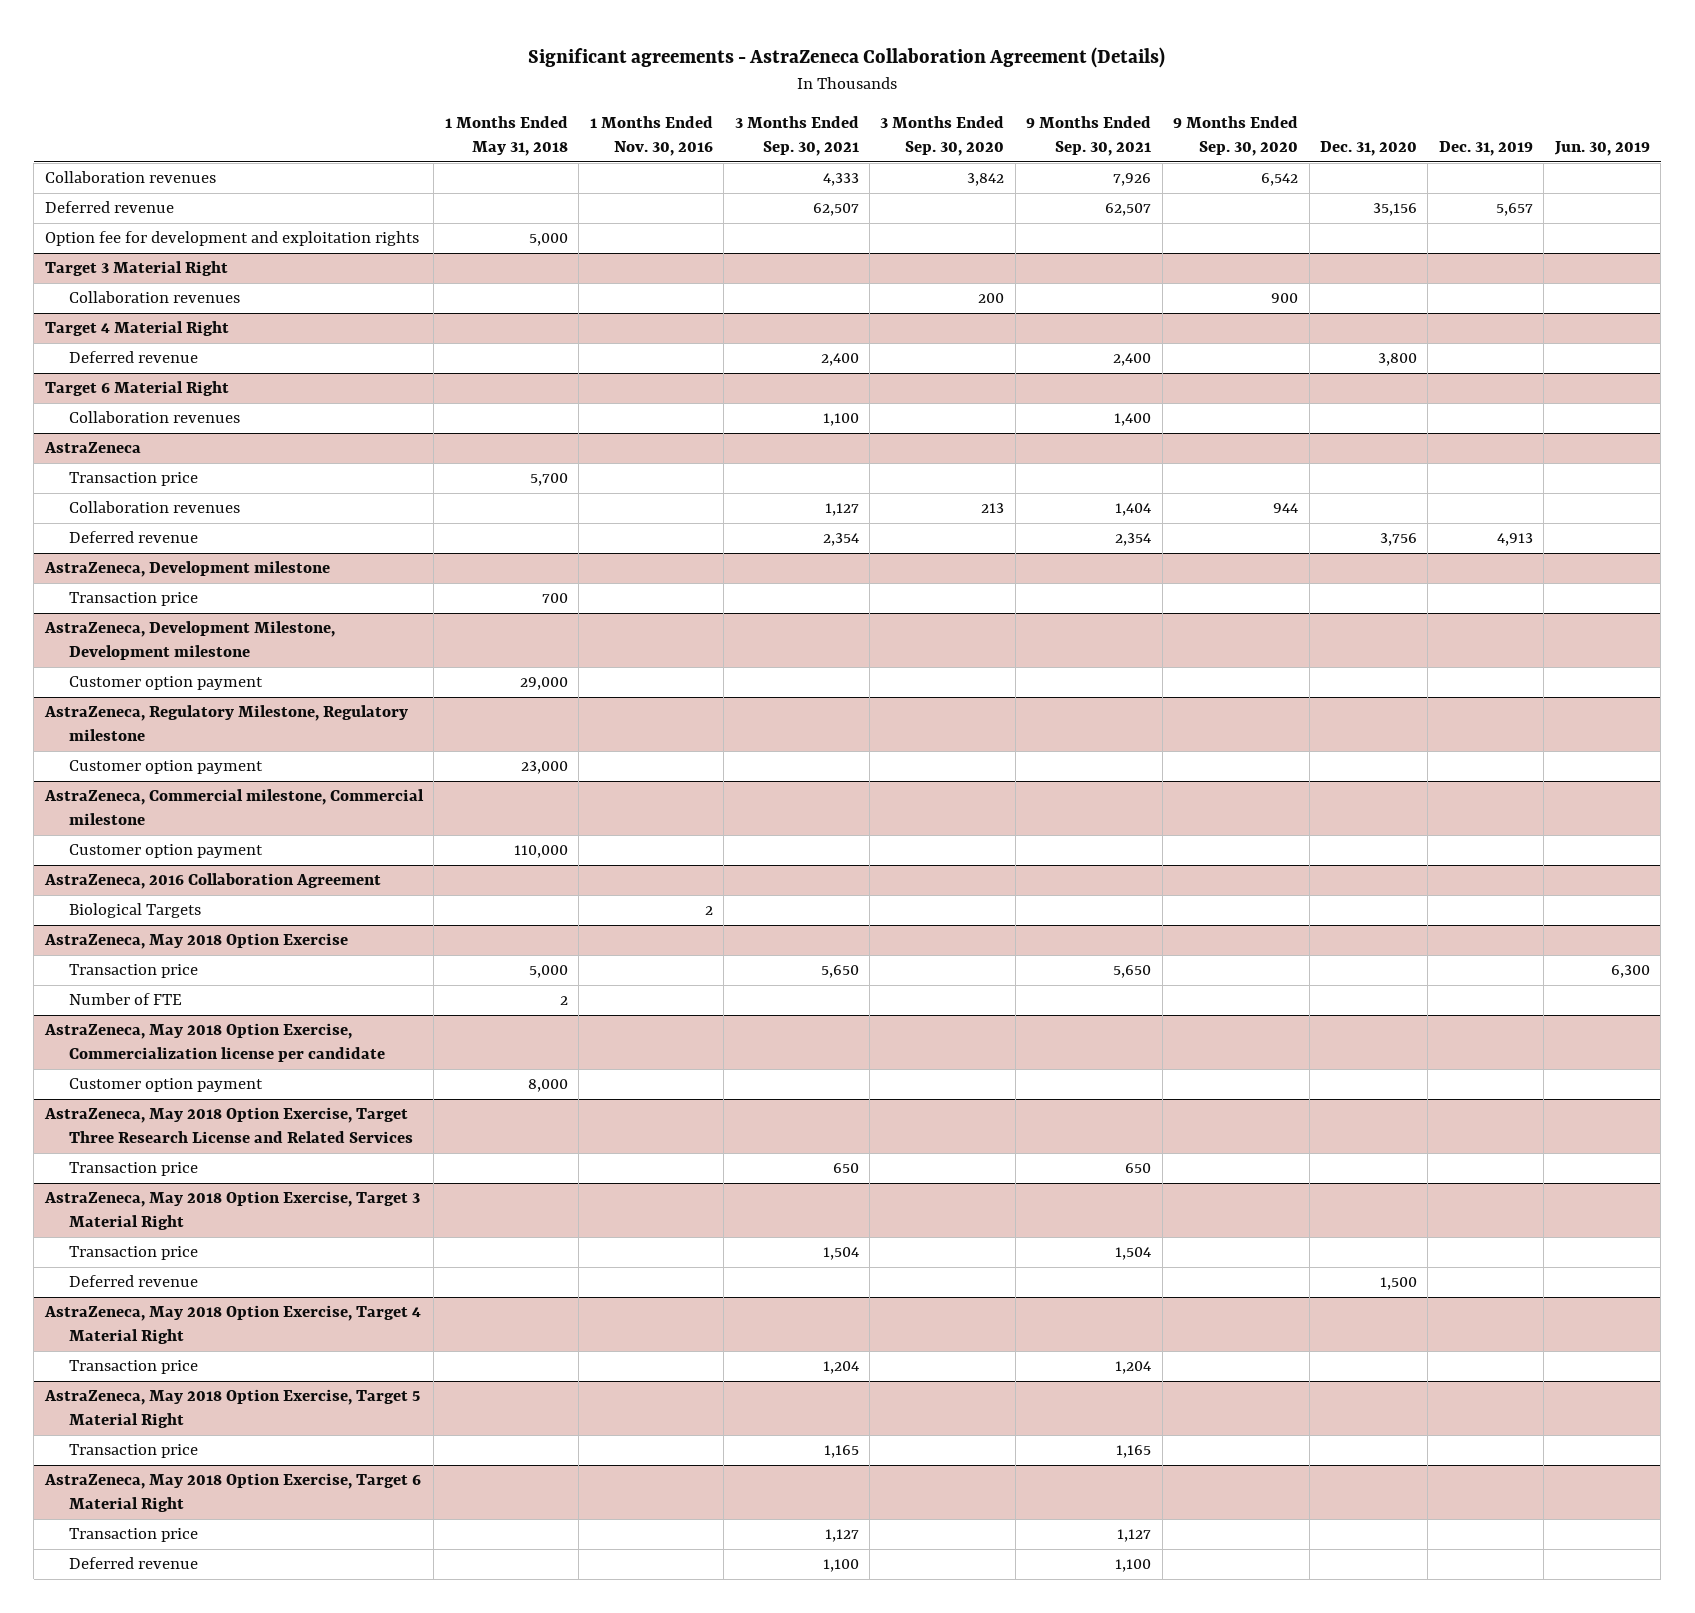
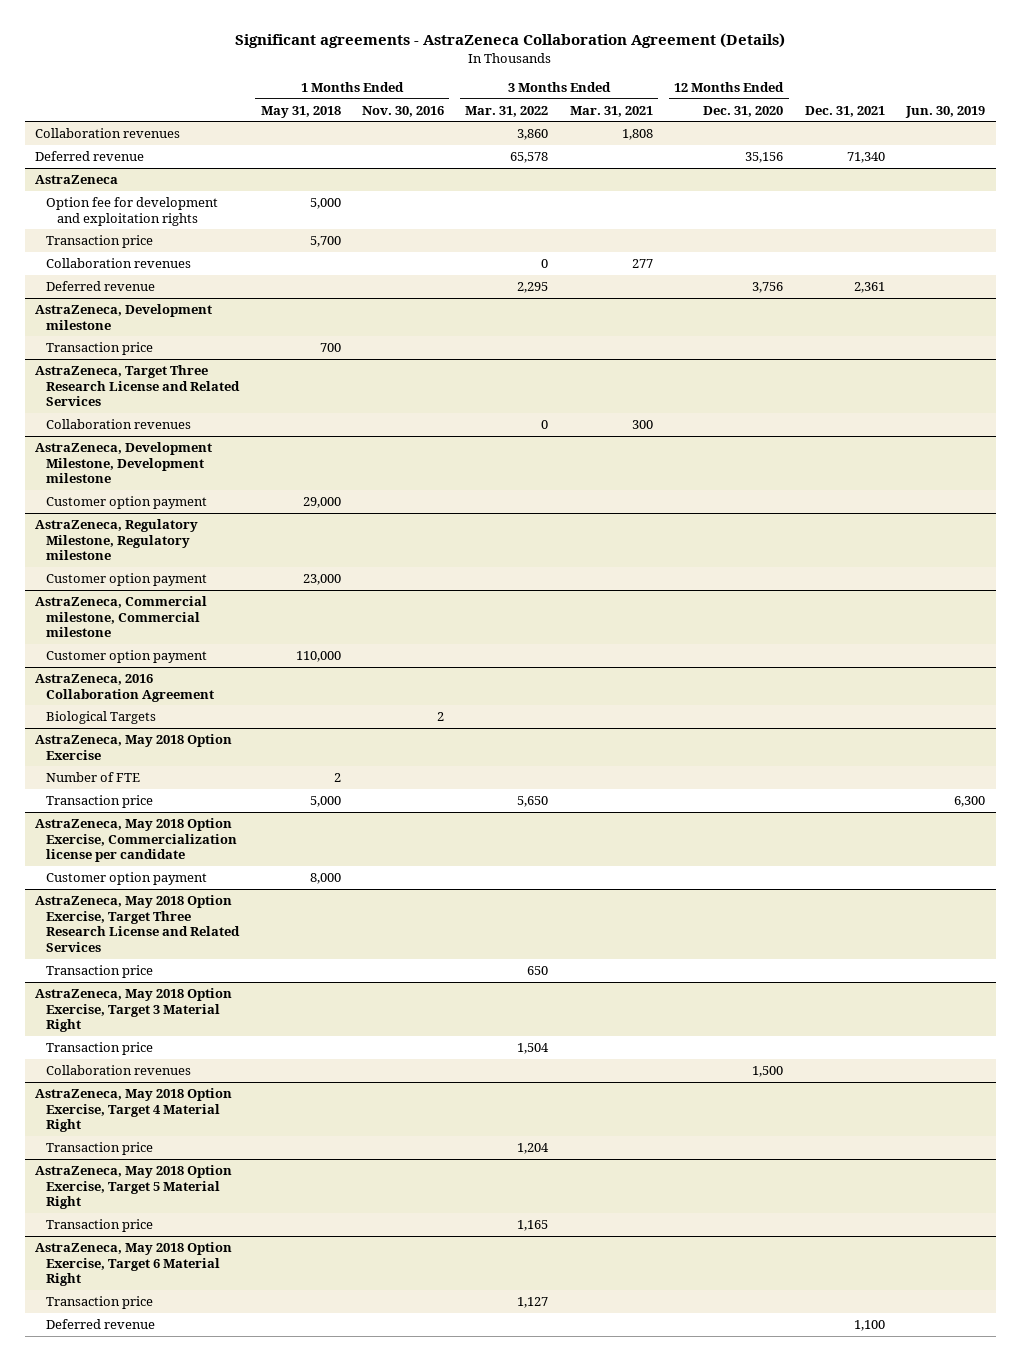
- | 1 Months Ended May 31, 2018 | 1 Months Ended Nov. 30, 2016 | 3 Months Ended Sep. 30, 2021 | 3 Months Ended Sep. 30, 2020 | 9 Months Ended Sep. 30, 2021 | 9 Months Ended Sep. 30, 2020 | Dec. 31, 2020 | Dec. 31, 2019 | Jun. 30, 2019
+ | 1 Months Ended May 31, 2018 | 1 Months Ended Nov. 30, 2016 | 3 Months Ended Mar. 31, 2022 | 3 Months Ended Mar. 31, 2021 | 12 Months Ended Dec. 31, 2020 | Dec. 31, 2021 | Jun. 30, 2019
- Option fee for development and exploitation rights | 5,000 | | | | | | | |
- Target 3 Material Right
- Collaboration revenues | | | | 200 | | 900 | | |
- Target 4 Material Right
- Deferred revenue | | | 2,400 | | 2,400 | | 3,800 | |
- Target 6 Material Right
- Collaboration revenues | | | 1,100 | | 1,400 | | | |
@ AstraZeneca
+ Option fee for development and exploitation rights | 5,000 | | | | | |
+ AstraZeneca, Target Three Research License and Related Services
+ Collaboration revenues | | | 0 | 300 | | |
@ AstraZeneca, May 2018 Option Exercise
moved down: Transaction price | 5,000 | | 5,650 | | | | 6,300
@ AstraZeneca, May 2018 Option Exercise, Target 3 Material Right
- Deferred revenue | | | | | | | 1,500 | |
+ Collaboration revenues | | | | | 1,500 | |

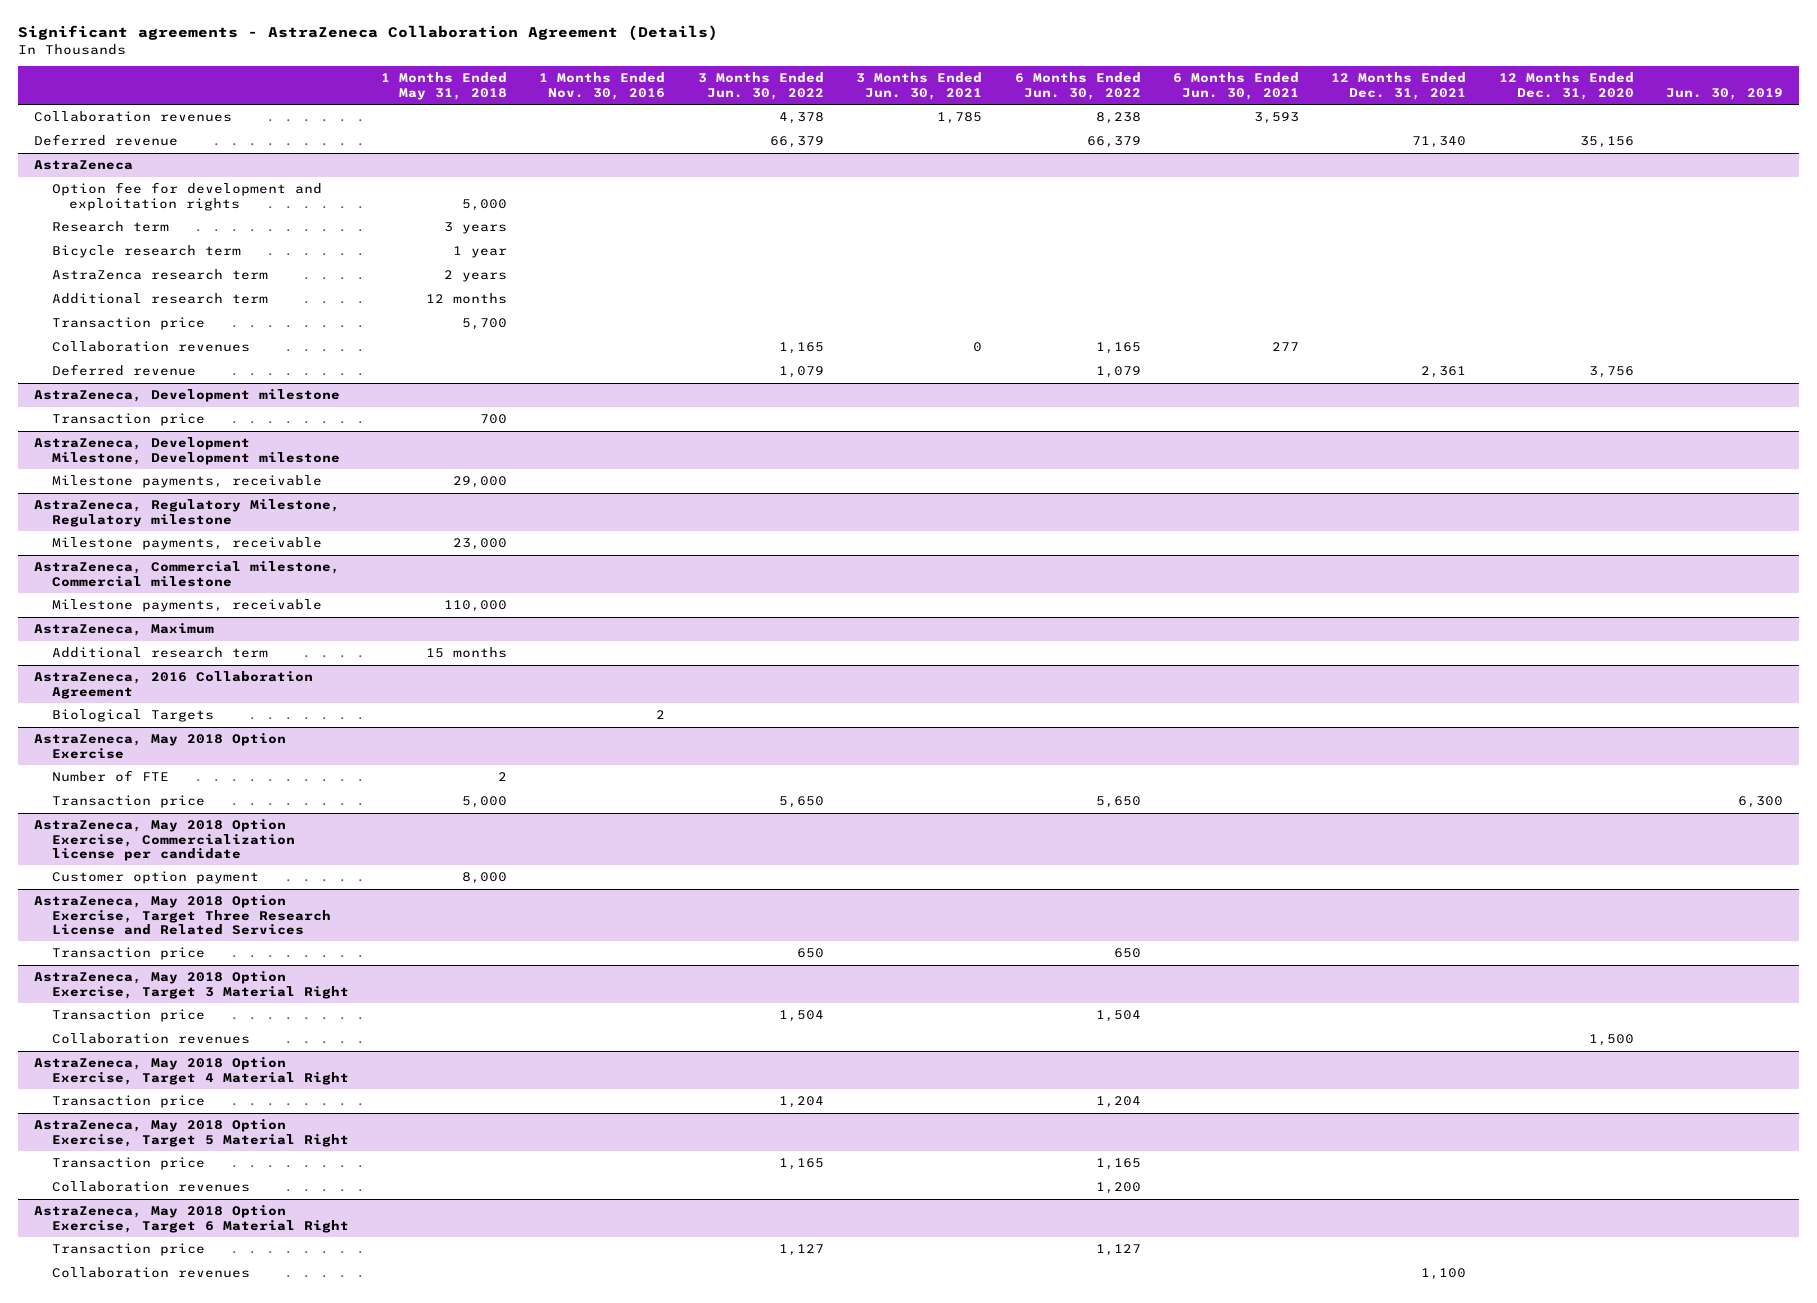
- | 1 Months Ended May 31, 2018 | 1 Months Ended Nov. 30, 2016 | 3 Months Ended Mar. 31, 2022 | 3 Months Ended Mar. 31, 2021 | 12 Months Ended Dec. 31, 2020 | Dec. 31, 2021 | Jun. 30, 2019
+ | 1 Months Ended May 31, 2018 | 1 Months Ended Nov. 30, 2016 | 3 Months Ended Jun. 30, 2022 | 3 Months Ended Jun. 30, 2021 | 6 Months Ended Jun. 30, 2022 | 6 Months Ended Jun. 30, 2021 | 12 Months Ended Dec. 31, 2021 | 12 Months Ended Dec. 31, 2020 | Jun. 30, 2019
@ AstraZeneca
+ Research term | 3 years | | | | | | | |
+ Bicycle research term | 1 year | | | | | | | |
+ AstraZenca research term | 2 years | | | | | | | |
+ Additional research term | 12 months | | | | | | | |
- AstraZeneca, Target Three Research License and Related Services
- Collaboration revenues | | | 0 | 300 | | |
@ AstraZeneca, Development Milestone, Development milestone
- Customer option payment | 29,000 | | | | | |
+ Milestone payments, receivable | 29,000 | | | | | | | |
@ AstraZeneca, Regulatory Milestone, Regulatory milestone
- Customer option payment | 23,000 | | | | | |
+ Milestone payments, receivable | 23,000 | | | | | | | |
@ AstraZeneca, Commercial milestone, Commercial milestone
- Customer option payment | 110,000 | | | | | |
+ Milestone payments, receivable | 110,000 | | | | | | | |
+ AstraZeneca, Maximum
+ Additional research term | 15 months | | | | | | | |
@ AstraZeneca, May 2018 Option Exercise, Target 5 Material Right
+ Collaboration revenues | | | | | 1,200 | | | |
@ AstraZeneca, May 2018 Option Exercise, Target 6 Material Right
- Deferred revenue | | | | | | 1,100 |
+ Collaboration revenues | | | | | | | 1,100 | |

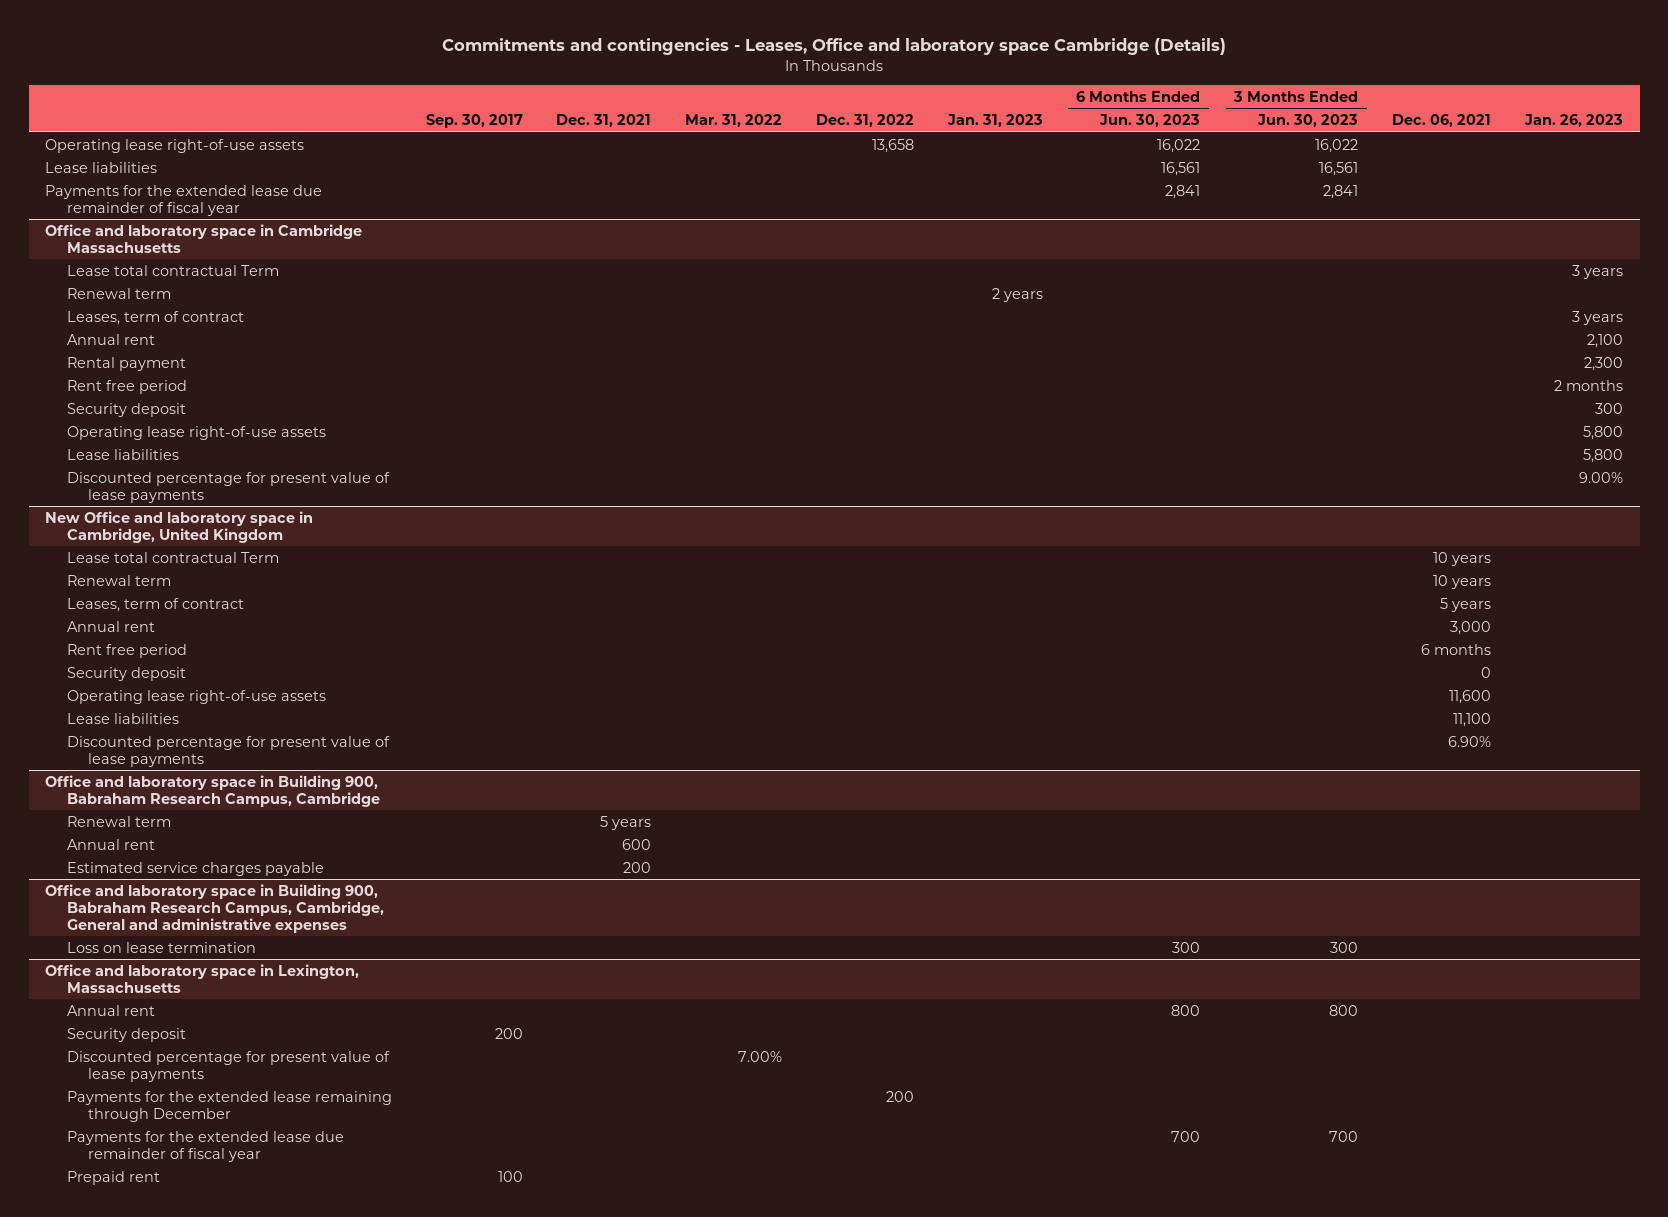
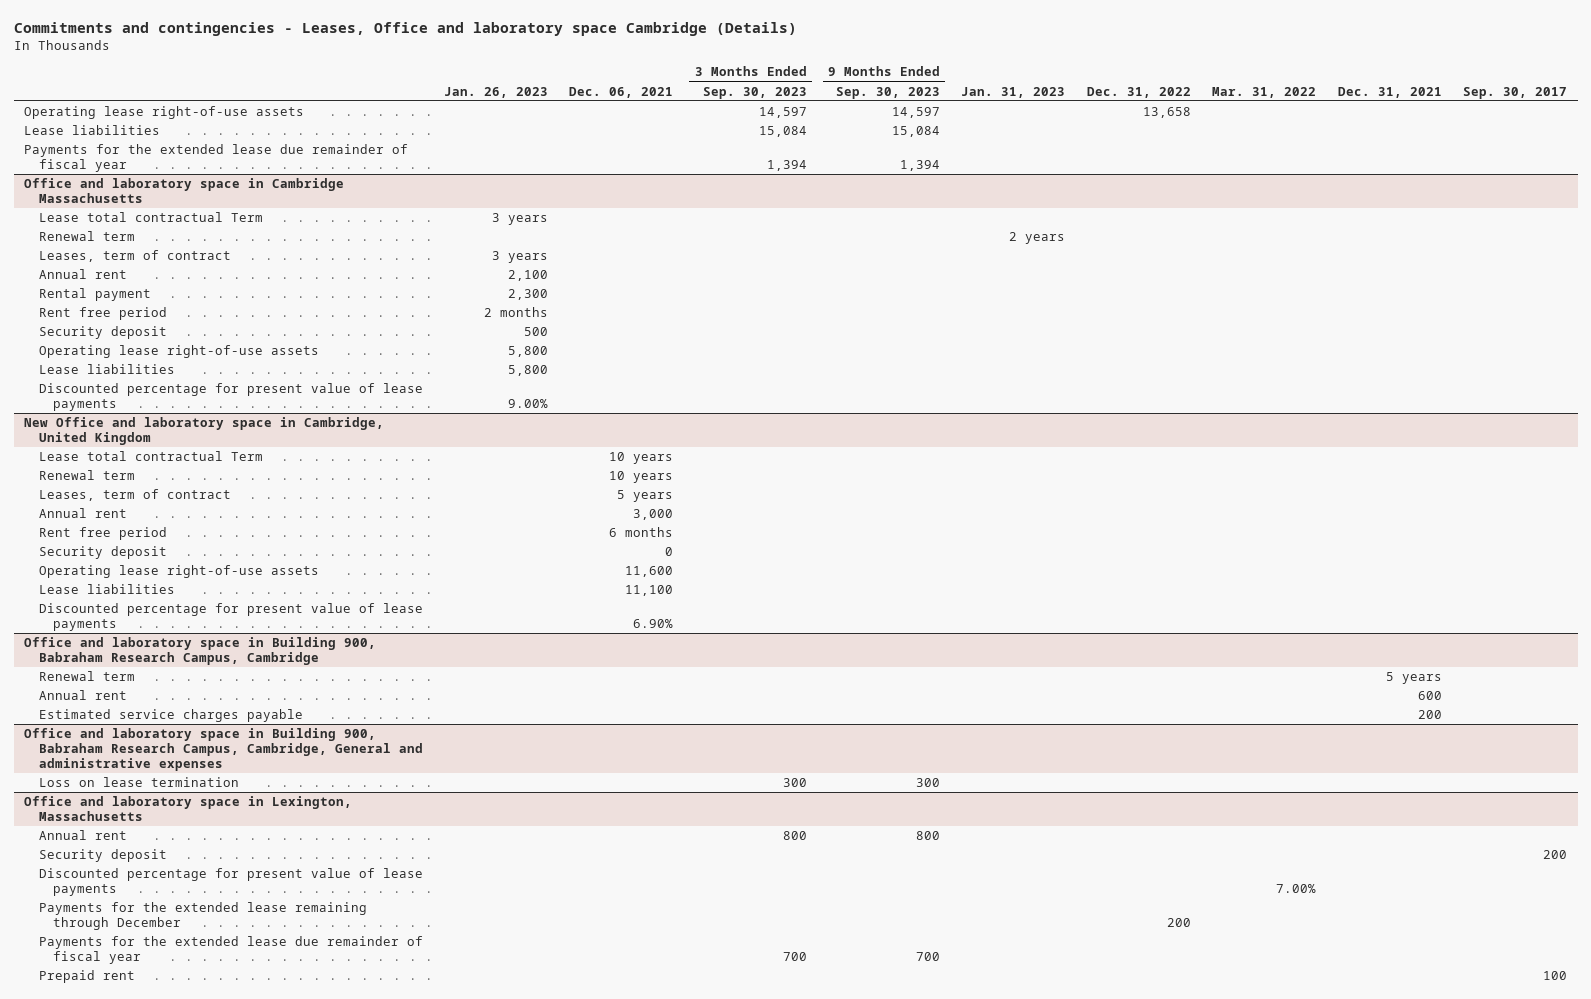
- | Sep. 30, 2017 | Dec. 31, 2021 | Mar. 31, 2022 | Dec. 31, 2022 | Jan. 31, 2023 | 6 Months Ended Jun. 30, 2023 | 3 Months Ended Jun. 30, 2023 | Dec. 06, 2021 | Jan. 26, 2023
+ | Jan. 26, 2023 | Dec. 06, 2021 | 3 Months Ended Sep. 30, 2023 | 9 Months Ended Sep. 30, 2023 | Jan. 31, 2023 | Dec. 31, 2022 | Mar. 31, 2022 | Dec. 31, 2021 | Sep. 30, 2017
@ Office and laboratory space in Cambridge Massachusetts
- Security deposit | | | | | | | | | 300
+ Security deposit | 500 | | | | | | | |

